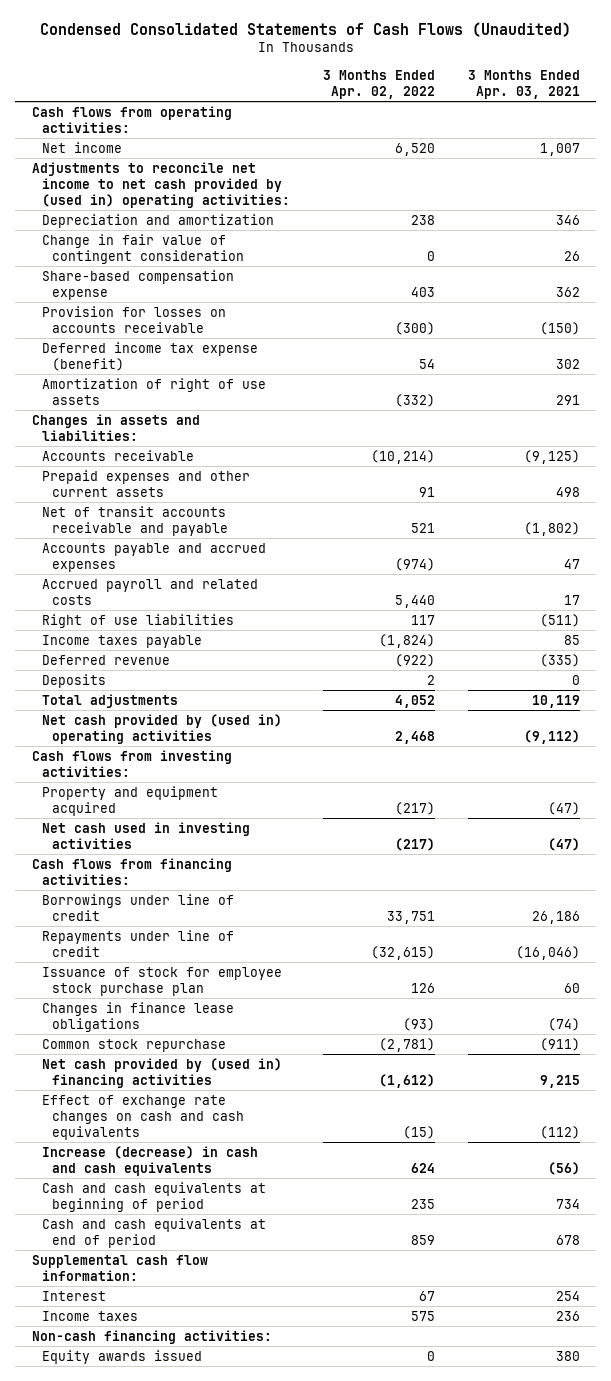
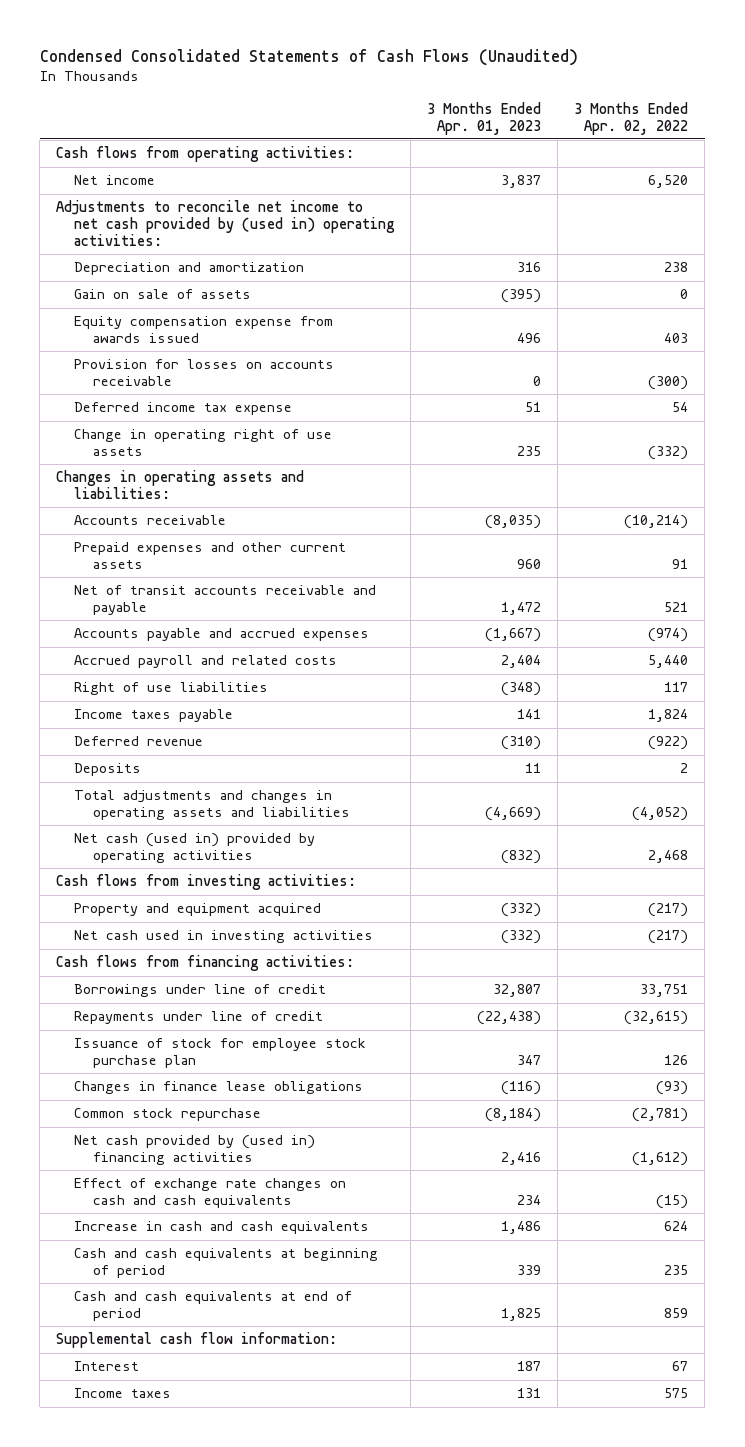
- | 3 Months Ended Apr. 02, 2022 | 3 Months Ended Apr. 03, 2021
+ | 3 Months Ended Apr. 01, 2023 | 3 Months Ended Apr. 02, 2022
- Change in fair value of contingent consideration | 0 | 26
- Share-based compensation expense | 403 | 362
+ Gain on sale of assets | (395) | 0
+ Equity compensation expense from awards issued | 496 | 403
- Deferred income tax expense (benefit) | 54 | 302
- Amortization of right of use assets | (332) | 291
- Changes in assets and liabilities:
+ Deferred income tax expense | 51 | 54
+ Change in operating right of use assets | 235 | (332)
+ Changes in operating assets and liabilities:
- Income taxes payable | (1,824) | 85
+ Income taxes payable | 141 | 1,824
- Total adjustments | 4,052 | 10,119
- Net cash provided by (used in) operating activities | 2,468 | (9,112)
+ Total adjustments and changes in operating assets and liabilities | (4,669) | (4,052)
+ Net cash (used in) provided by operating activities | (832) | 2,468
- Increase (decrease) in cash and cash equivalents | 624 | (56)
+ Increase in cash and cash equivalents | 1,486 | 624
- Non-cash financing activities:
- Equity awards issued | 0 | 380

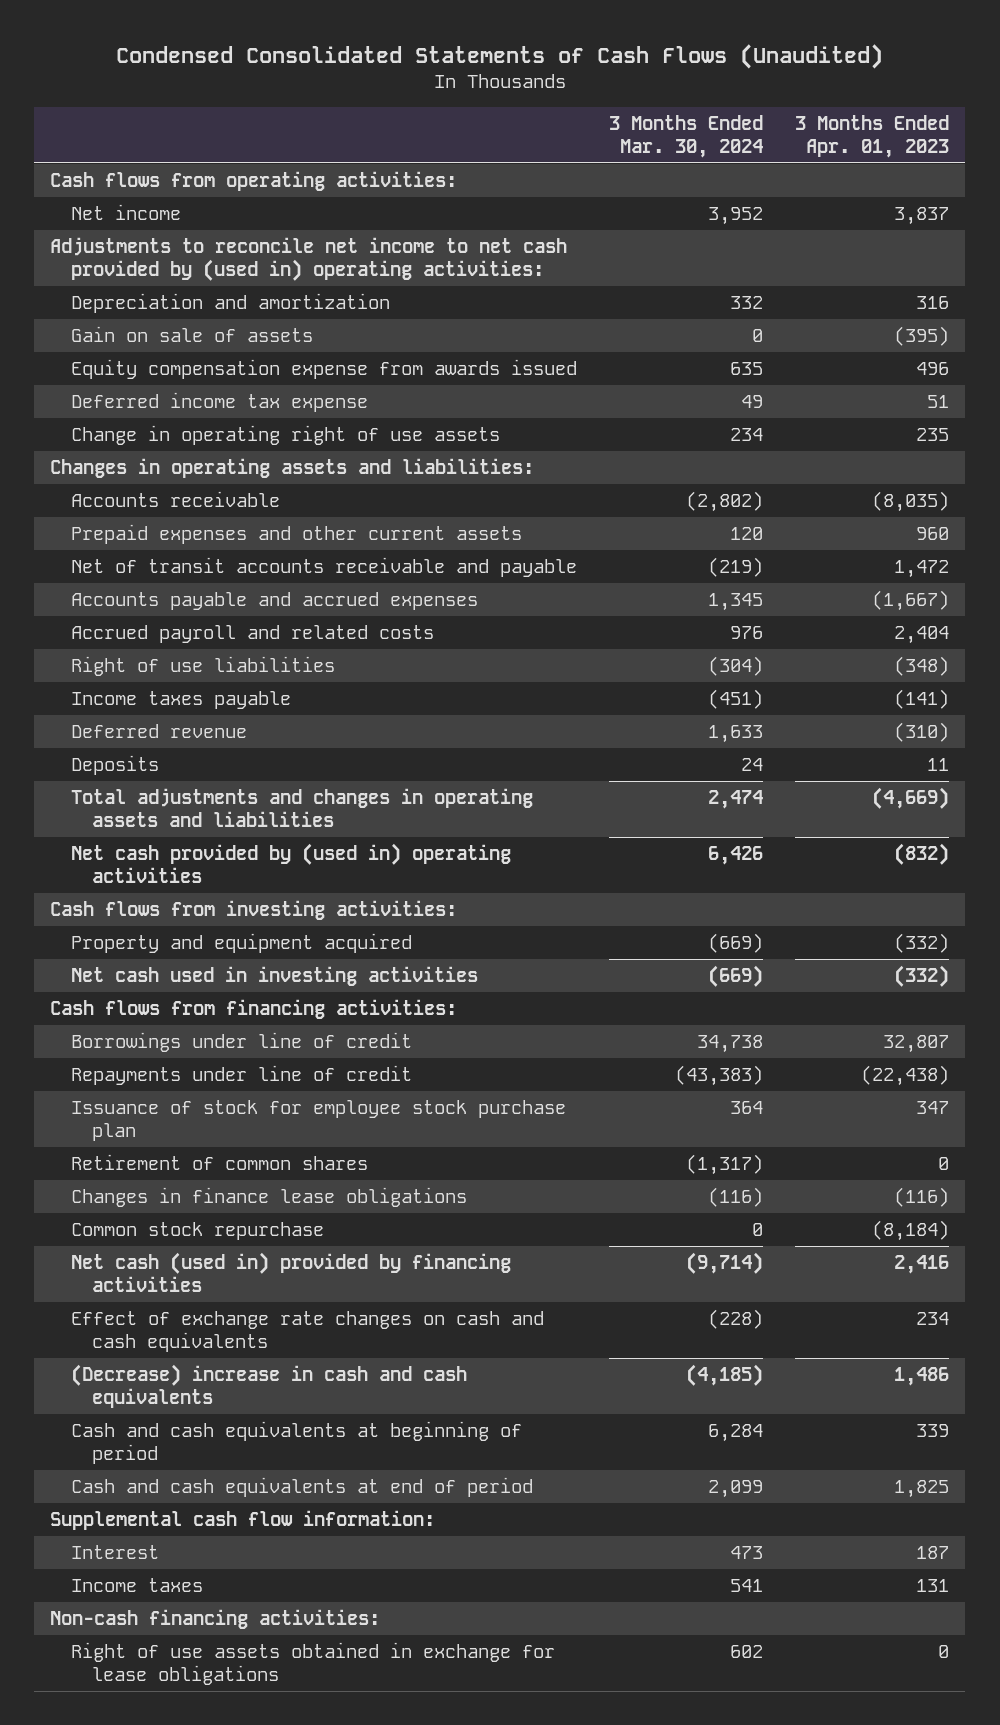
- | 3 Months Ended Apr. 01, 2023 | 3 Months Ended Apr. 02, 2022
+ | 3 Months Ended Mar. 30, 2024 | 3 Months Ended Apr. 01, 2023
- Provision for losses on accounts receivable | 0 | (300)
- Income taxes payable | 141 | 1,824
+ Income taxes payable | (451) | (141)
- Net cash (used in) provided by operating activities | (832) | 2,468
+ Net cash provided by (used in) operating activities | 6,426 | (832)
+ Retirement of common shares | (1,317) | 0
- Net cash provided by (used in) financing activities | 2,416 | (1,612)
+ Net cash (used in) provided by financing activities | (9,714) | 2,416
- Increase in cash and cash equivalents | 1,486 | 624
+ (Decrease) increase in cash and cash equivalents | (4,185) | 1,486
+ Non-cash financing activities:
+ Right of use assets obtained in exchange for lease obligations | 602 | 0

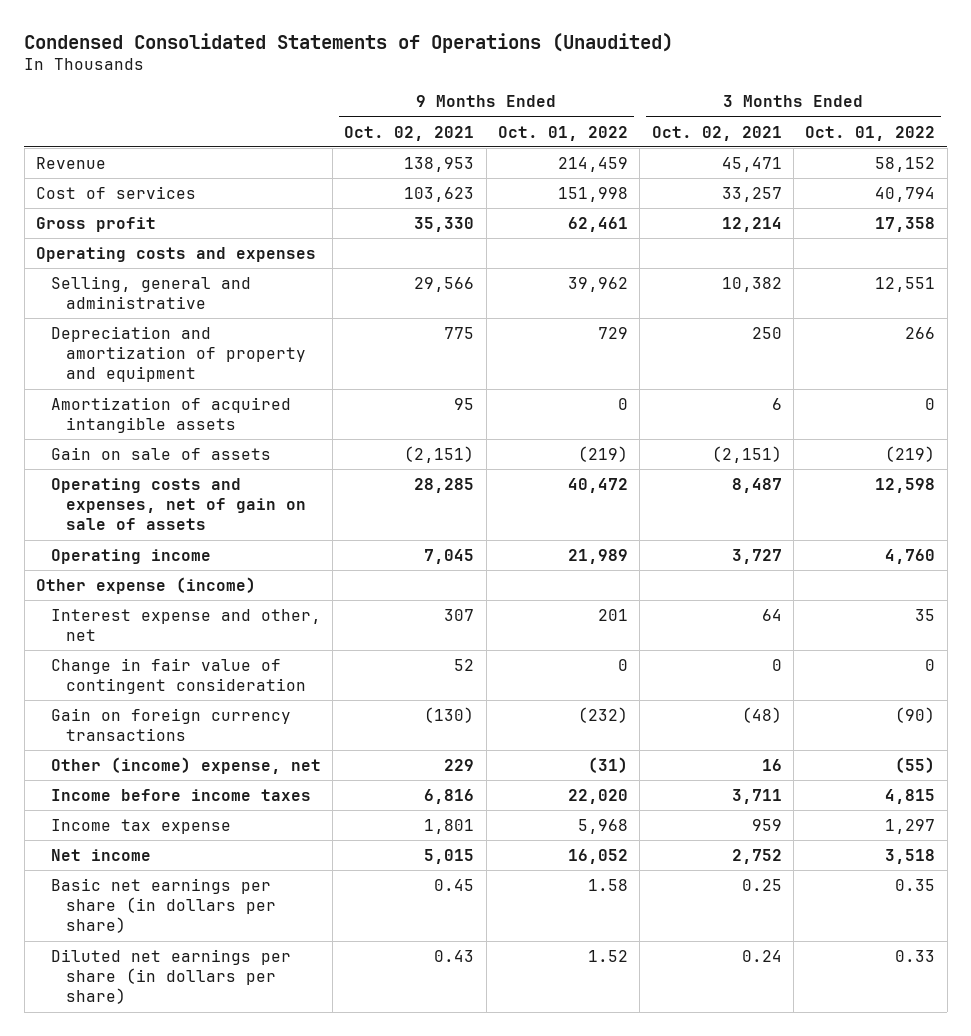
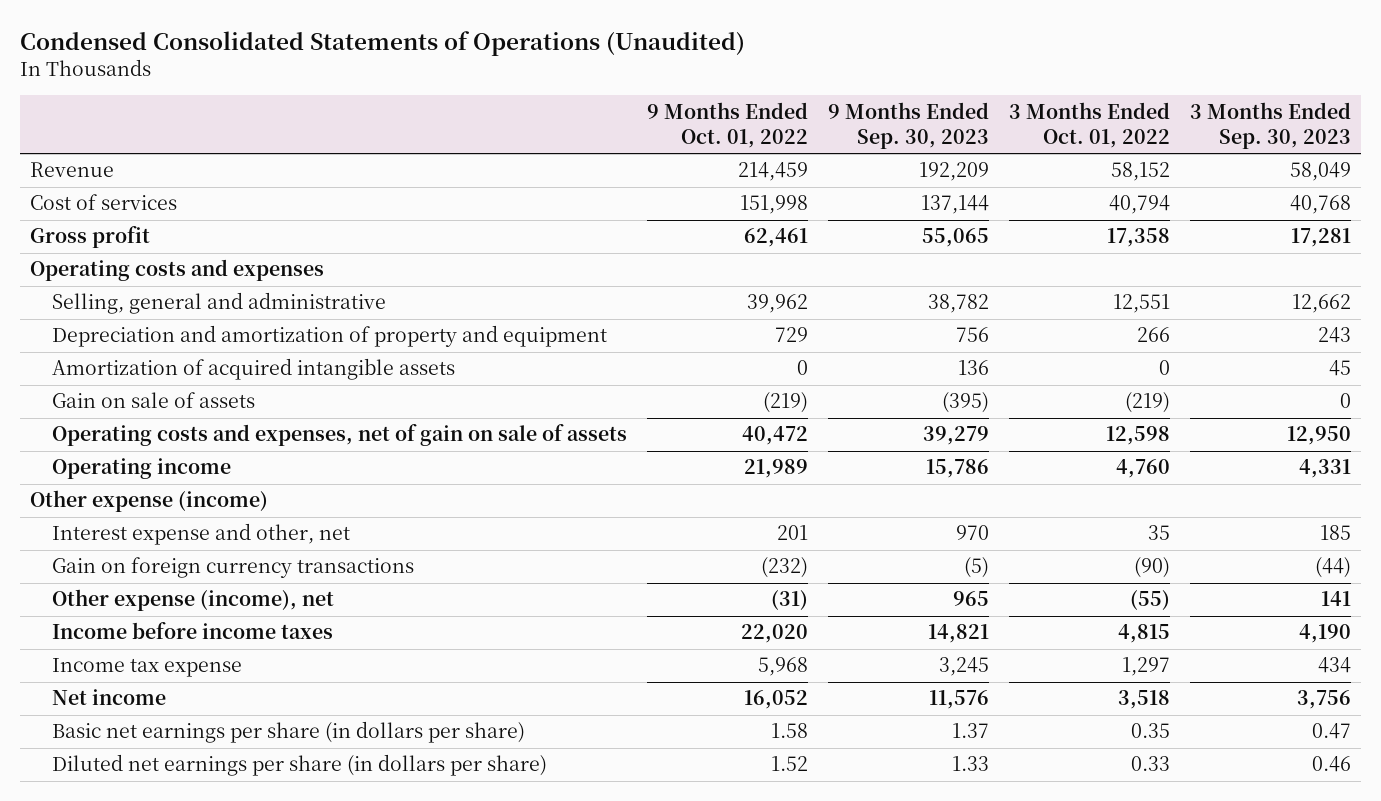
- | 9 Months Ended Oct. 02, 2021 | 9 Months Ended Oct. 01, 2022 | 3 Months Ended Oct. 02, 2021 | 3 Months Ended Oct. 01, 2022
+ | 9 Months Ended Oct. 01, 2022 | 9 Months Ended Sep. 30, 2023 | 3 Months Ended Oct. 01, 2022 | 3 Months Ended Sep. 30, 2023
- Change in fair value of contingent consideration | 52 | 0 | 0 | 0
- Other (income) expense, net | 229 | (31) | 16 | (55)
+ Other expense (income), net | (31) | 965 | (55) | 141

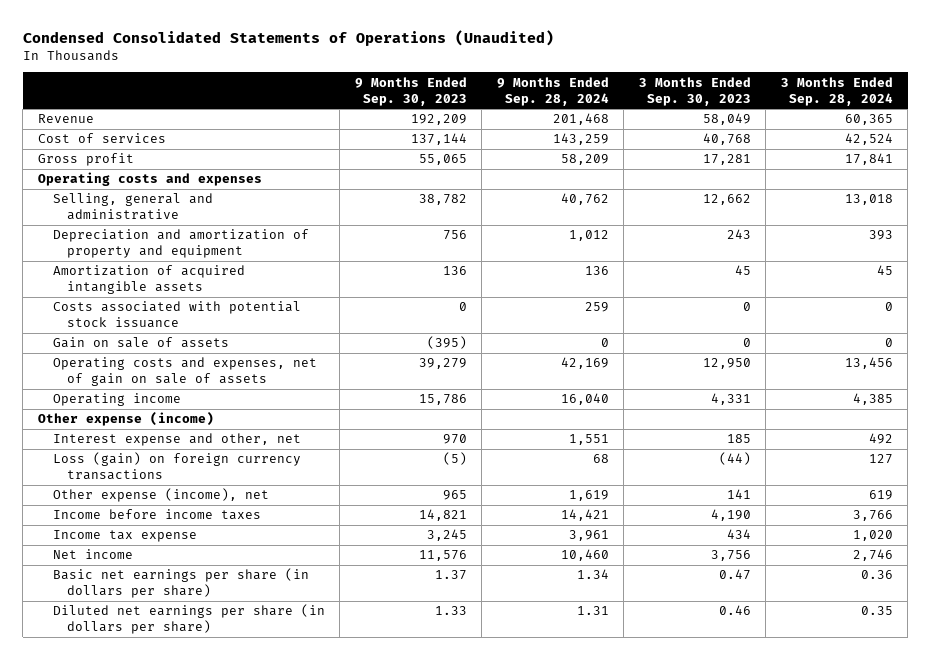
- | 9 Months Ended Oct. 01, 2022 | 9 Months Ended Sep. 30, 2023 | 3 Months Ended Oct. 01, 2022 | 3 Months Ended Sep. 30, 2023
+ | 9 Months Ended Sep. 30, 2023 | 9 Months Ended Sep. 28, 2024 | 3 Months Ended Sep. 30, 2023 | 3 Months Ended Sep. 28, 2024
+ Costs associated with potential stock issuance | 0 | 259 | 0 | 0
- Gain on foreign currency transactions | (232) | (5) | (90) | (44)
+ Loss (gain) on foreign currency transactions | (5) | 68 | (44) | 127

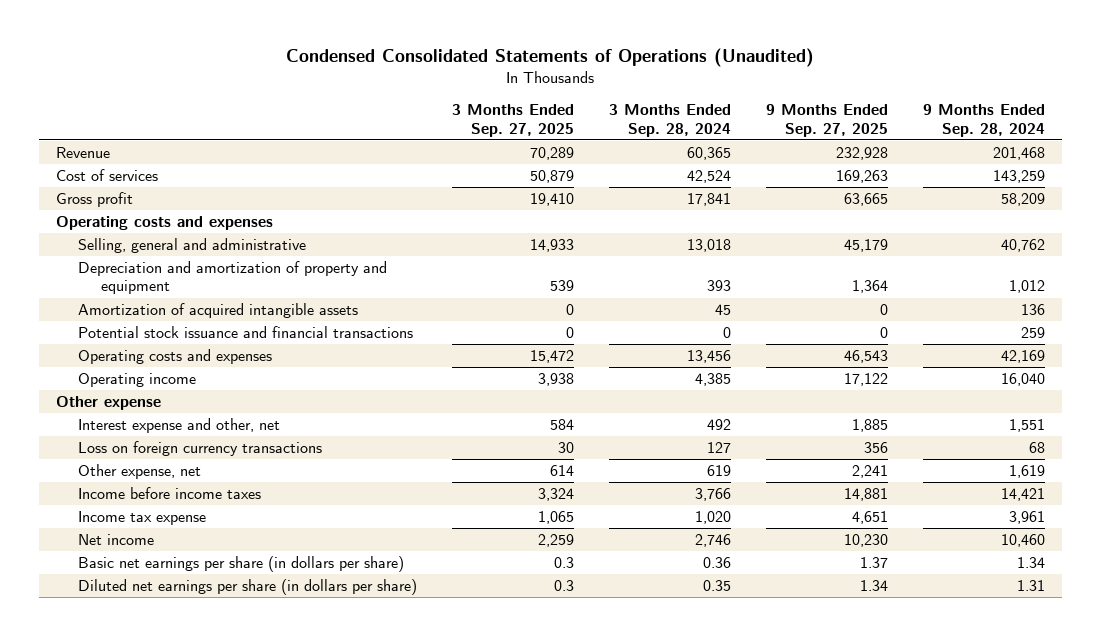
- | 9 Months Ended Sep. 30, 2023 | 9 Months Ended Sep. 28, 2024 | 3 Months Ended Sep. 30, 2023 | 3 Months Ended Sep. 28, 2024
+ | 3 Months Ended Sep. 27, 2025 | 3 Months Ended Sep. 28, 2024 | 9 Months Ended Sep. 27, 2025 | 9 Months Ended Sep. 28, 2024
- Costs associated with potential stock issuance | 0 | 259 | 0 | 0
- Gain on sale of assets | (395) | 0 | 0 | 0
- Operating costs and expenses, net of gain on sale of assets | 39,279 | 42,169 | 12,950 | 13,456
+ Potential stock issuance and financial transactions | 0 | 0 | 0 | 259
+ Operating costs and expenses | 15,472 | 13,456 | 46,543 | 42,169
- Other expense (income)
+ Other expense
- Loss (gain) on foreign currency transactions | (5) | 68 | (44) | 127
- Other expense (income), net | 965 | 1,619 | 141 | 619
+ Loss on foreign currency transactions | 30 | 127 | 356 | 68
+ Other expense, net | 614 | 619 | 2,241 | 1,619

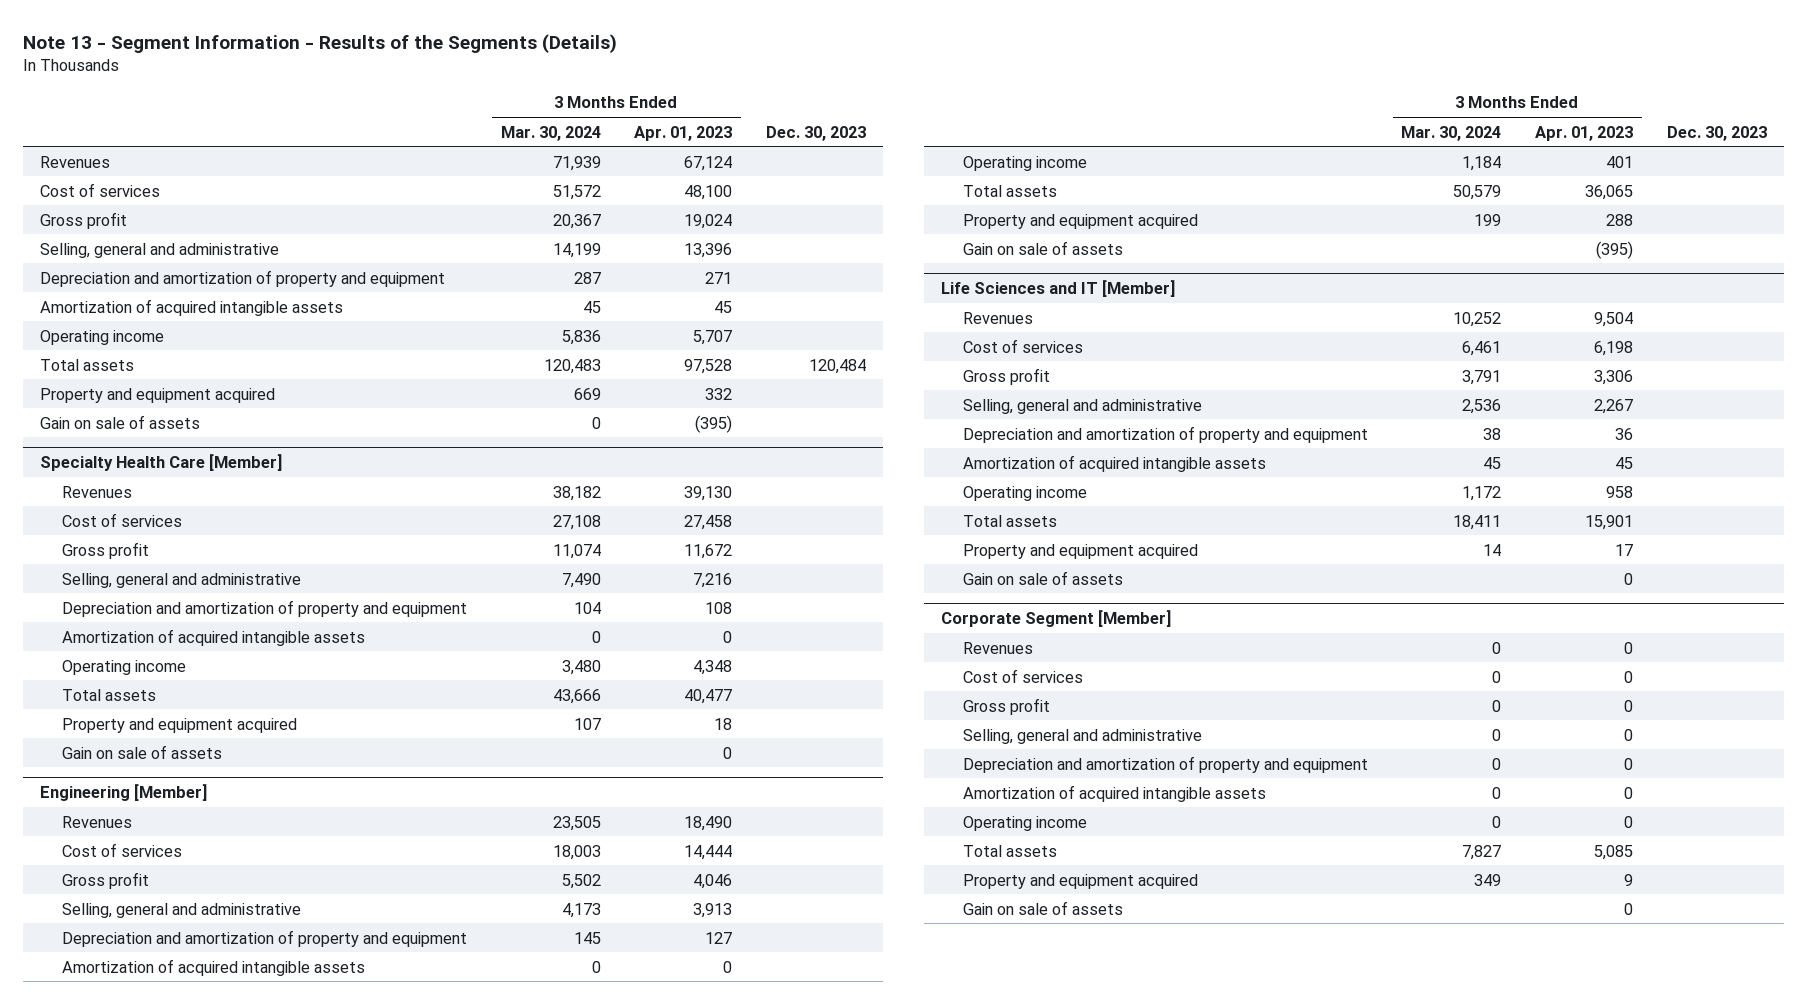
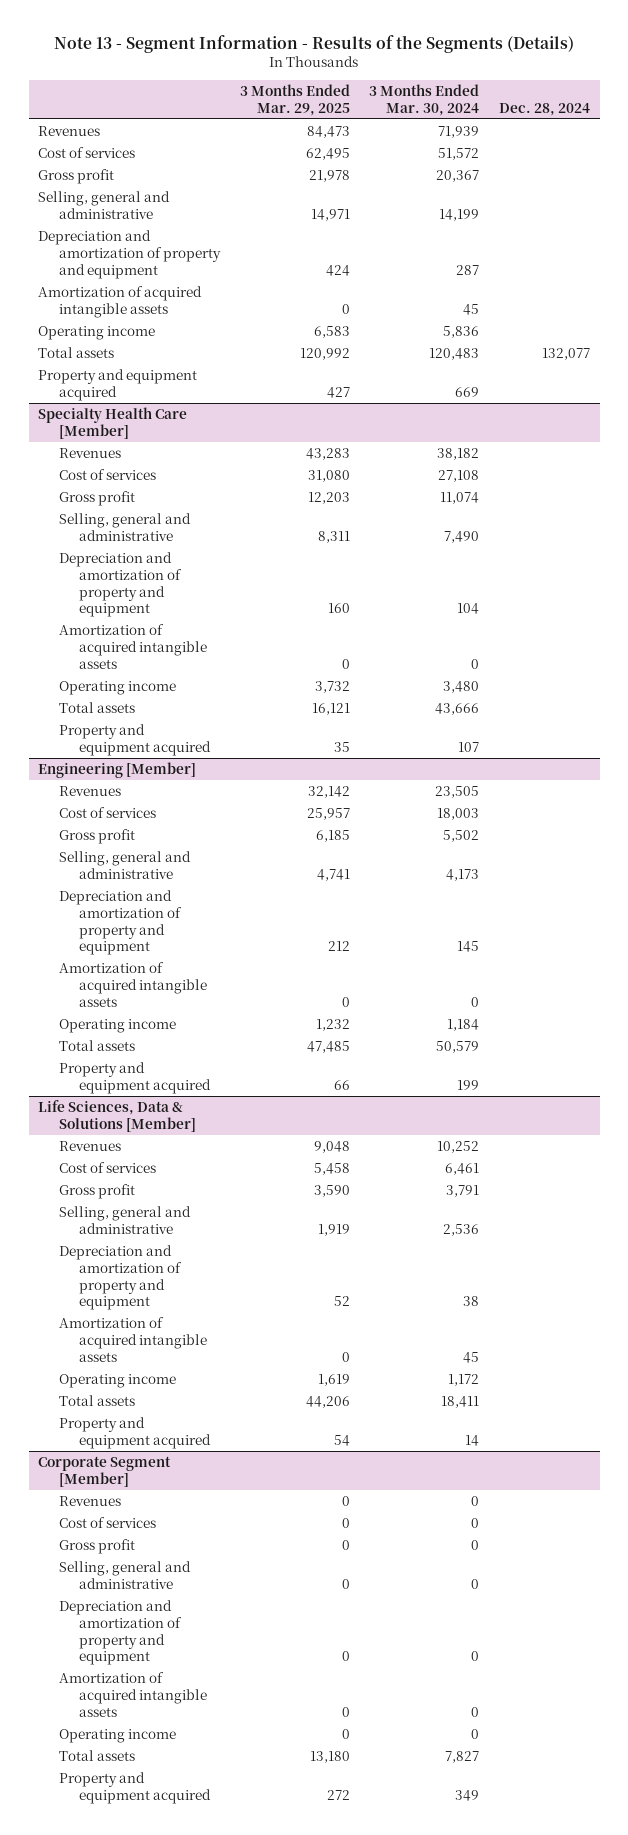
- | 3 Months Ended Mar. 30, 2024 | 3 Months Ended Apr. 01, 2023 | Dec. 30, 2023
+ | 3 Months Ended Mar. 29, 2025 | 3 Months Ended Mar. 30, 2024 | Dec. 28, 2024
- Gain on sale of assets | 0 | (395) |
@ Specialty Health Care [Member]
- Gain on sale of assets | | 0 |
@ Engineering [Member]
- Gain on sale of assets | | (395) |
- Life Sciences and IT [Member]
+ Life Sciences, Data & Solutions [Member]
- Gain on sale of assets | | 0 |
@ Corporate Segment [Member]
- Gain on sale of assets | | 0 |

